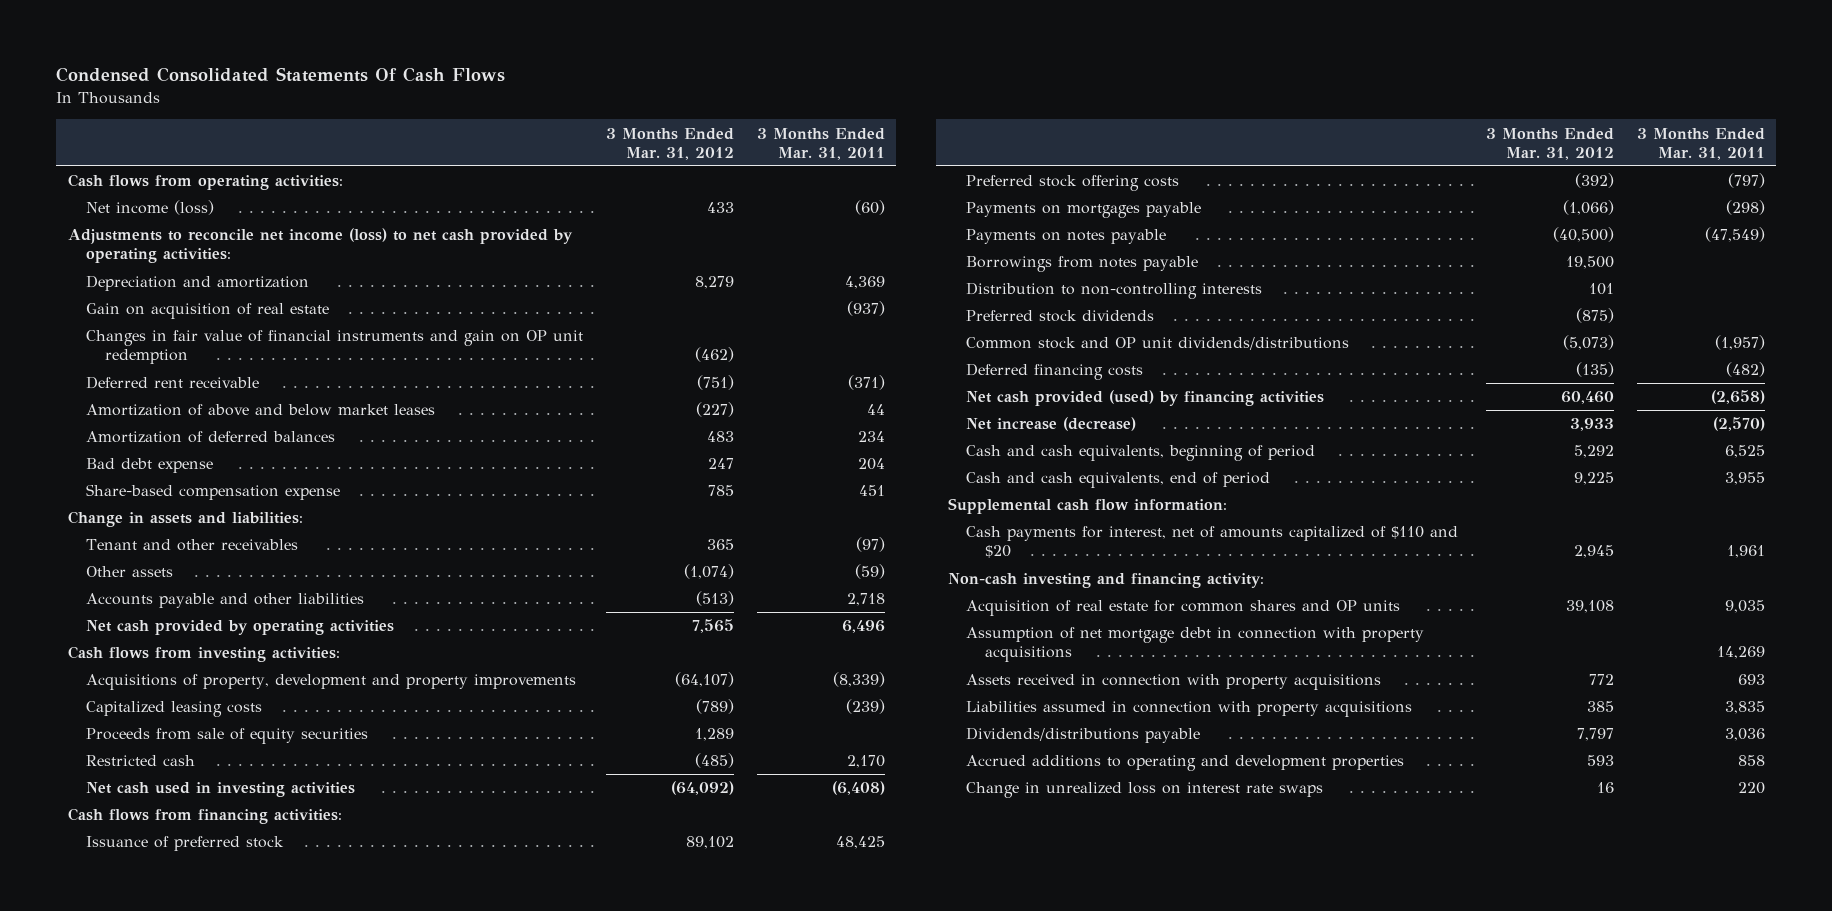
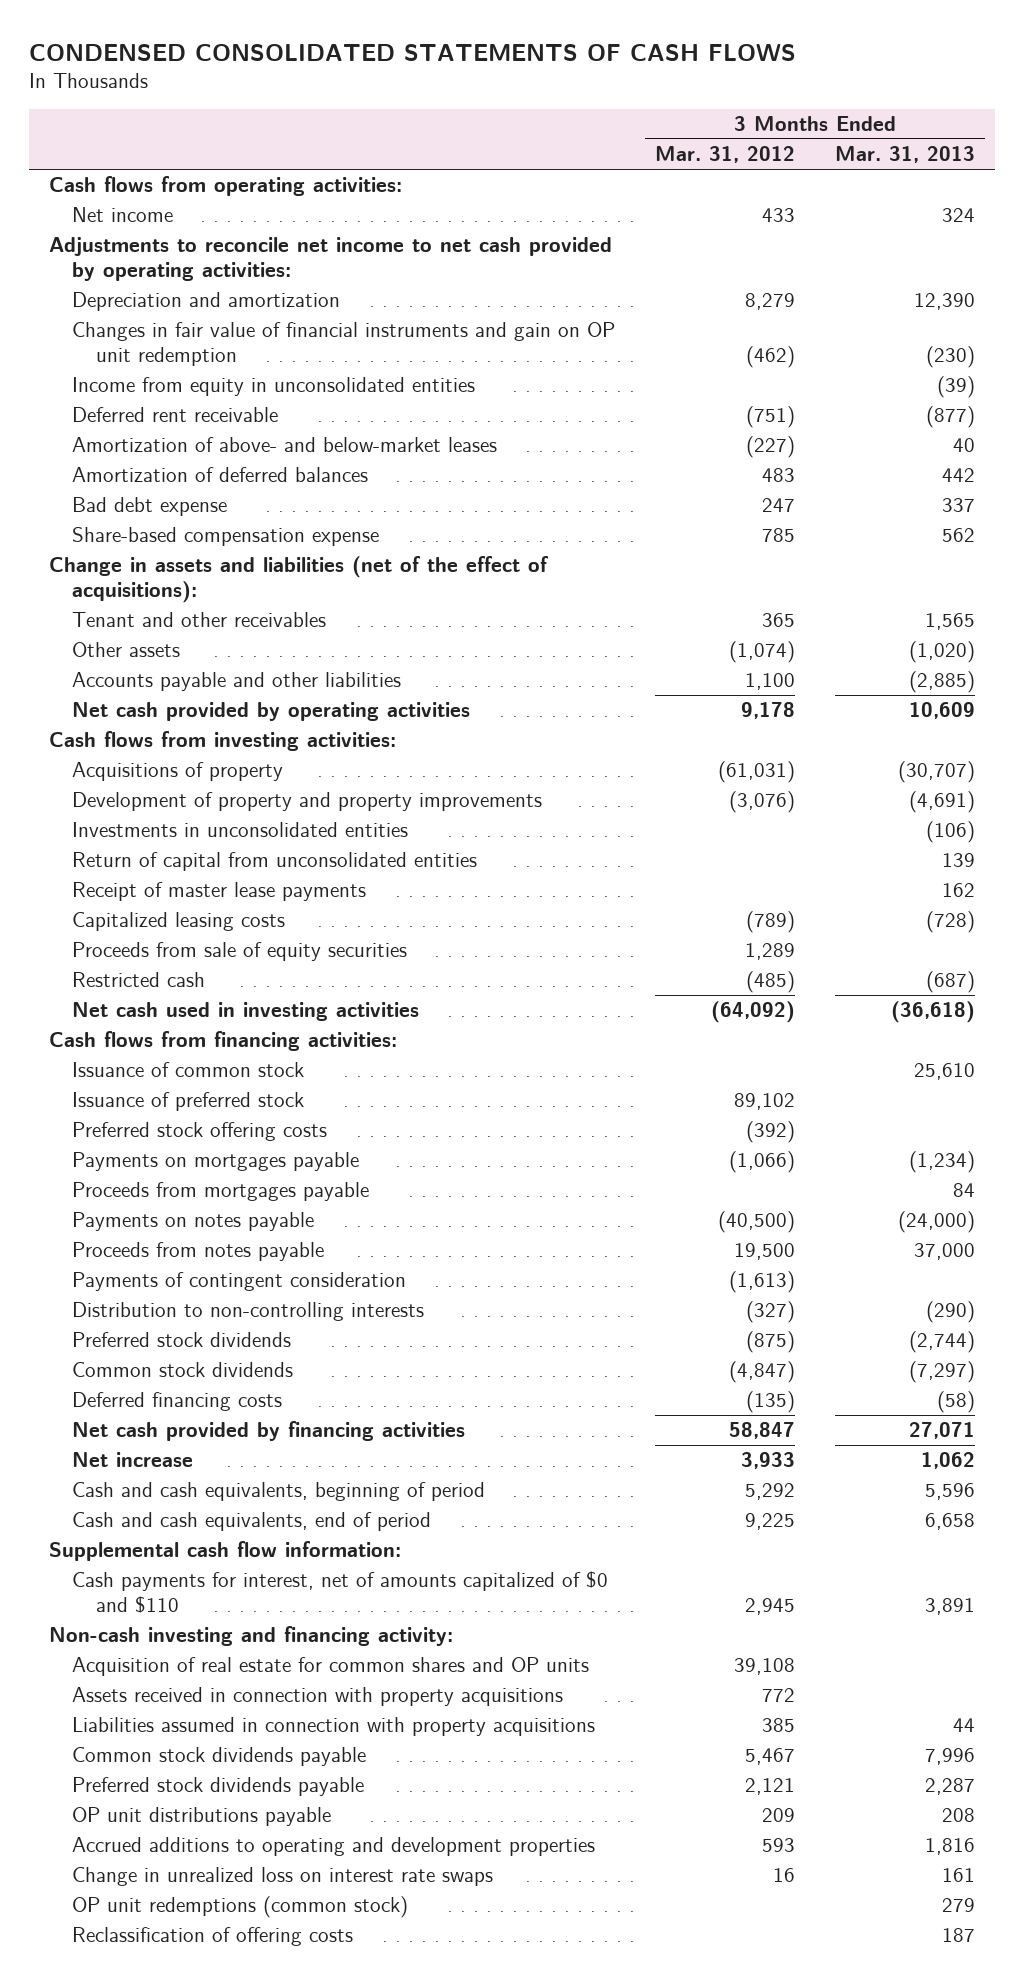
- Condensed Consolidated Statements Of Cash Flows
+ CONDENSED CONSOLIDATED STATEMENTS OF CASH FLOWS
- | 3 Months Ended Mar. 31, 2012 | 3 Months Ended Mar. 31, 2011
+ | 3 Months Ended Mar. 31, 2012 | 3 Months Ended Mar. 31, 2013
- Net income (loss) | 433 | (60)
- Adjustments to reconcile net income (loss) to net cash provided by operating activities:
+ Net income | 433 | 324
+ Adjustments to reconcile net income to net cash provided by operating activities:
- Gain on acquisition of real estate | | (937)
+ Income from equity in unconsolidated entities | | (39)
- Amortization of above and below market leases | (227) | 44
+ Amortization of above- and below-market leases | (227) | 40
- Change in assets and liabilities:
+ Change in assets and liabilities (net of the effect of acquisitions):
- Accounts payable and other liabilities | (513) | 2,718
- Net cash provided by operating activities | 7,565 | 6,496
+ Accounts payable and other liabilities | 1,100 | (2,885)
+ Net cash provided by operating activities | 9,178 | 10,609
- Acquisitions of property, development and property improvements | (64,107) | (8,339)
+ Acquisitions of property | (61,031) | (30,707)
+ Development of property and property improvements | (3,076) | (4,691)
+ Investments in unconsolidated entities | | (106)
+ Return of capital from unconsolidated entities | | 139
+ Receipt of master lease payments | | 162
+ Issuance of common stock | | 25,610
+ Proceeds from mortgages payable | | 84
- Borrowings from notes payable | 19,500 |
- Distribution to non-controlling interests | 101 |
+ Proceeds from notes payable | 19,500 | 37,000
+ Payments of contingent consideration | (1,613) |
+ Distribution to non-controlling interests | (327) | (290)
- Common stock and OP unit dividends/distributions | (5,073) | (1,957)
+ Common stock dividends | (4,847) | (7,297)
- Net cash provided (used) by financing activities | 60,460 | (2,658)
- Net increase (decrease) | 3,933 | (2,570)
+ Net cash provided by financing activities | 58,847 | 27,071
+ Net increase | 3,933 | 1,062
- Cash payments for interest, net of amounts capitalized of $110 and $20 | 2,945 | 1,961
+ Cash payments for interest, net of amounts capitalized of $0 and $110 | 2,945 | 3,891
- Assumption of net mortgage debt in connection with property acquisitions | | 14,269
- Dividends/distributions payable | 7,797 | 3,036
+ Common stock dividends payable | 5,467 | 7,996
+ Preferred stock dividends payable | 2,121 | 2,287
+ OP unit distributions payable | 209 | 208
+ OP unit redemptions (common stock) | | 279
+ Reclassification of offering costs | | 187

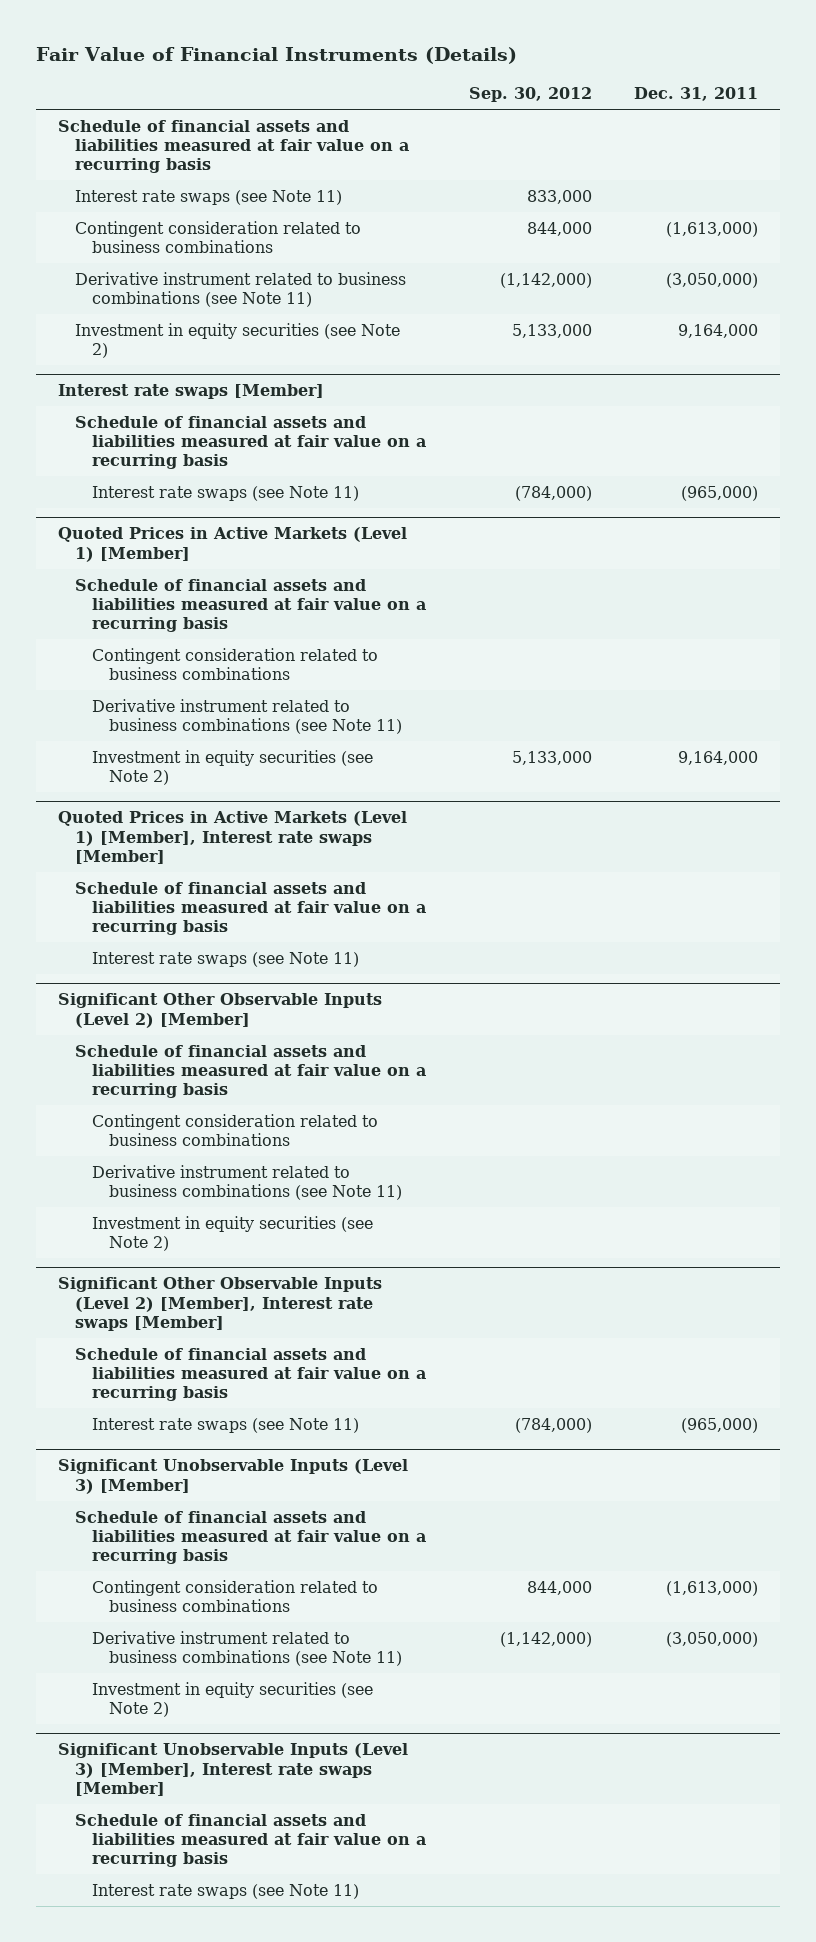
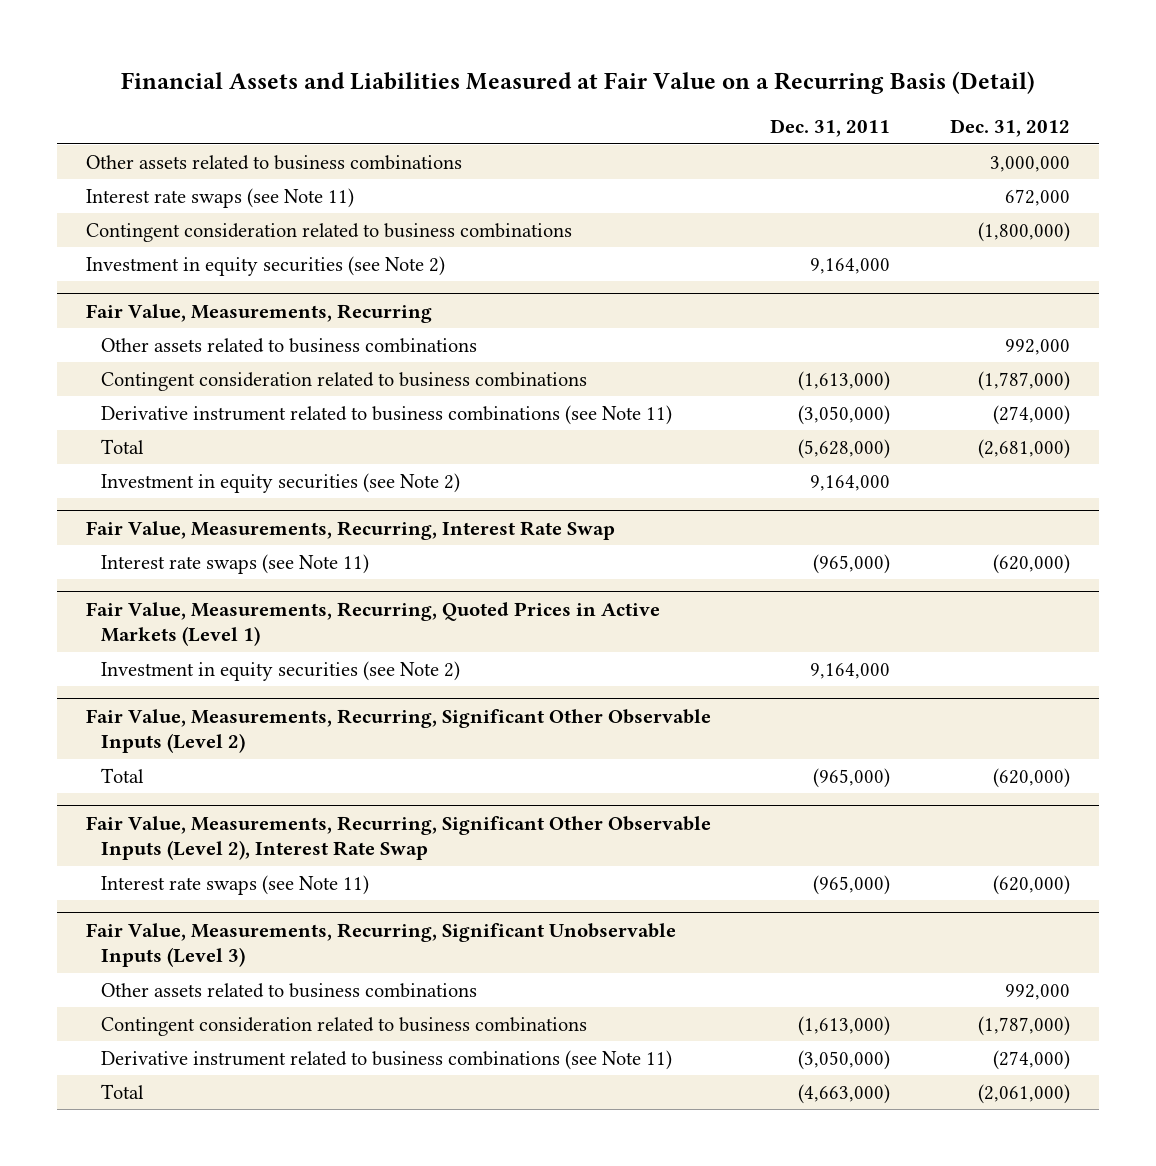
- Fair Value of Financial Instruments (Details)
+ Financial Assets and Liabilities Measured at Fair Value on a Recurring Basis (Detail)
- | Sep. 30, 2012 | Dec. 31, 2011
+ | Dec. 31, 2011 | Dec. 31, 2012
- Schedule of financial assets and liabilities measured at fair value on a recurring basis
+ Other assets related to business combinations | | 3,000,000
+ Contingent consideration related to business combinations | | (1,800,000)
+ Investment in equity securities (see Note 2) | 9,164,000 |
+ Fair Value, Measurements, Recurring
+ Other assets related to business combinations | | 992,000
+ Total | (5,628,000) | (2,681,000)
- Interest rate swaps [Member]
- Schedule of financial assets and liabilities measured at fair value on a recurring basis
+ Fair Value, Measurements, Recurring, Interest Rate Swap
- Quoted Prices in Active Markets (Level 1) [Member]
- Schedule of financial assets and liabilities measured at fair value on a recurring basis
- Contingent consideration related to business combinations
- Derivative instrument related to business combinations (see Note 11)
+ Fair Value, Measurements, Recurring, Quoted Prices in Active Markets (Level 1)
- Quoted Prices in Active Markets (Level 1) [Member], Interest rate swaps [Member]
- Schedule of financial assets and liabilities measured at fair value on a recurring basis
- Interest rate swaps (see Note 11)
- Significant Other Observable Inputs (Level 2) [Member]
- Schedule of financial assets and liabilities measured at fair value on a recurring basis
- Contingent consideration related to business combinations
- Derivative instrument related to business combinations (see Note 11)
- Investment in equity securities (see Note 2)
- Significant Other Observable Inputs (Level 2) [Member], Interest rate swaps [Member]
- Schedule of financial assets and liabilities measured at fair value on a recurring basis
+ Fair Value, Measurements, Recurring, Significant Other Observable Inputs (Level 2)
+ Total | (965,000) | (620,000)
+ Fair Value, Measurements, Recurring, Significant Other Observable Inputs (Level 2), Interest Rate Swap
- Significant Unobservable Inputs (Level 3) [Member]
- Schedule of financial assets and liabilities measured at fair value on a recurring basis
+ Fair Value, Measurements, Recurring, Significant Unobservable Inputs (Level 3)
+ Other assets related to business combinations | | 992,000
- Investment in equity securities (see Note 2)
- Significant Unobservable Inputs (Level 3) [Member], Interest rate swaps [Member]
- Schedule of financial assets and liabilities measured at fair value on a recurring basis
- Interest rate swaps (see Note 11)
+ Total | (4,663,000) | (2,061,000)

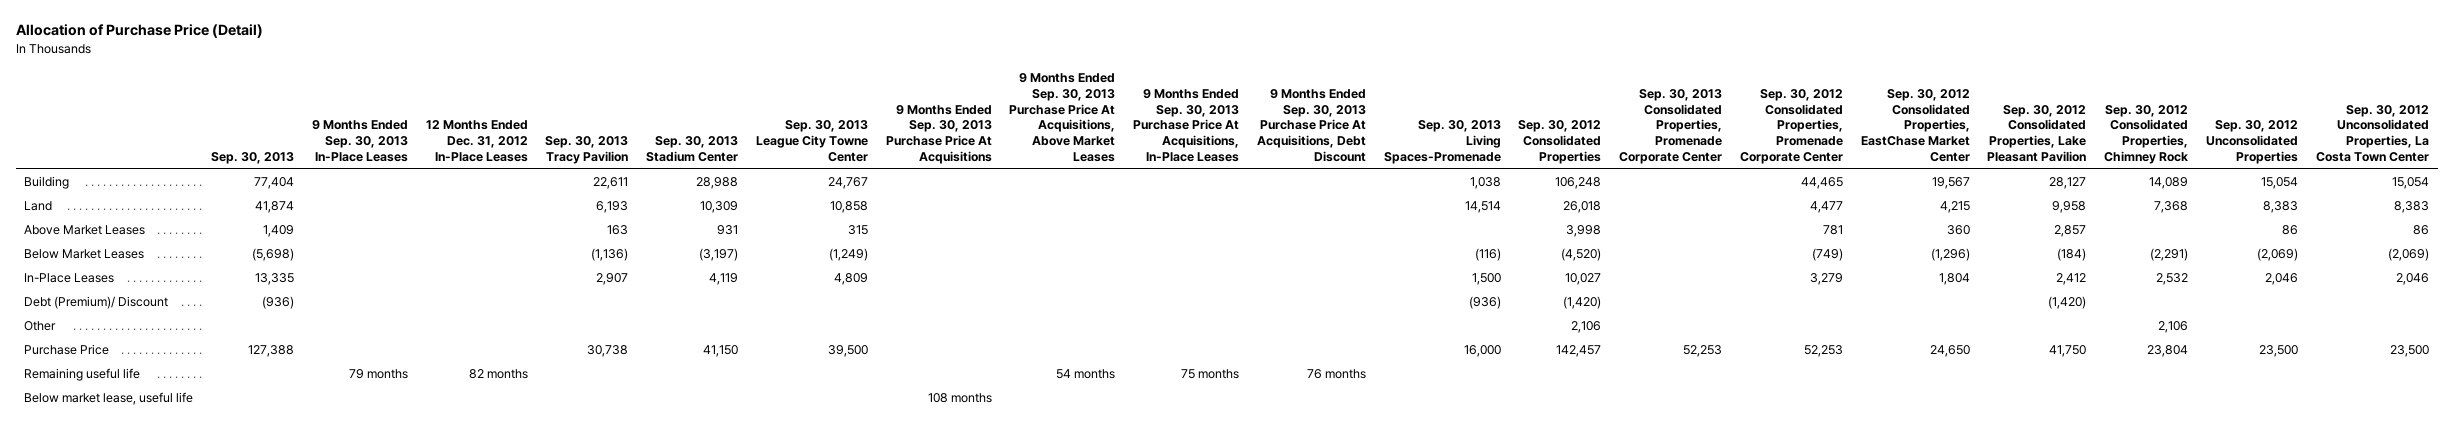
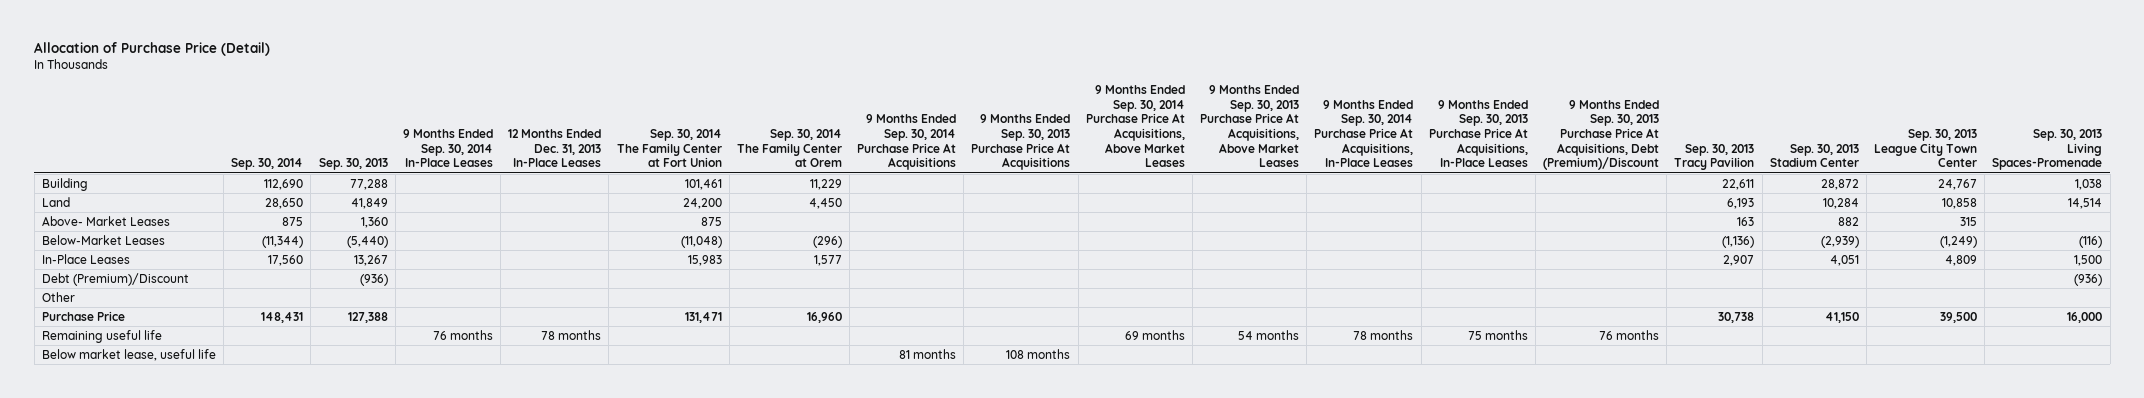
- | Sep. 30, 2013 | 9 Months Ended Sep. 30, 2013 In-Place Leases | 12 Months Ended Dec. 31, 2012 In-Place Leases | Sep. 30, 2013 Tracy Pavilion | Sep. 30, 2013 Stadium Center | Sep. 30, 2013 League City Towne Center | 9 Months Ended Sep. 30, 2013 Purchase Price At Acquisitions | 9 Months Ended Sep. 30, 2013 Purchase Price At Acquisitions, Above Market Leases | 9 Months Ended Sep. 30, 2013 Purchase Price At Acquisitions, In-Place Leases | 9 Months Ended Sep. 30, 2013 Purchase Price At Acquisitions, Debt Discount | Sep. 30, 2013 Living Spaces-Promenade | Sep. 30, 2012 Consolidated Properties | Sep. 30, 2013 Consolidated Properties, Promenade Corporate Center | Sep. 30, 2012 Consolidated Properties, Promenade Corporate Center | Sep. 30, 2012 Consolidated Properties, EastChase Market Center | Sep. 30, 2012 Consolidated Properties, Lake Pleasant Pavilion | Sep. 30, 2012 Consolidated Properties, Chimney Rock | Sep. 30, 2012 Unconsolidated Properties | Sep. 30, 2012 Unconsolidated Properties, La Costa Town Center
+ | Sep. 30, 2014 | Sep. 30, 2013 | 9 Months Ended Sep. 30, 2014 In-Place Leases | 12 Months Ended Dec. 31, 2013 In-Place Leases | Sep. 30, 2014 The Family Center at Fort Union | Sep. 30, 2014 The Family Center at Orem | 9 Months Ended Sep. 30, 2014 Purchase Price At Acquisitions | 9 Months Ended Sep. 30, 2013 Purchase Price At Acquisitions | 9 Months Ended Sep. 30, 2014 Purchase Price At Acquisitions, Above Market Leases | 9 Months Ended Sep. 30, 2013 Purchase Price At Acquisitions, Above Market Leases | 9 Months Ended Sep. 30, 2014 Purchase Price At Acquisitions, In-Place Leases | 9 Months Ended Sep. 30, 2013 Purchase Price At Acquisitions, In-Place Leases | 9 Months Ended Sep. 30, 2013 Purchase Price At Acquisitions, Debt (Premium)/Discount | Sep. 30, 2013 Tracy Pavilion | Sep. 30, 2013 Stadium Center | Sep. 30, 2013 League City Town Center | Sep. 30, 2013 Living Spaces-Promenade
- Building | 77,404 | | | 22,611 | 28,988 | 24,767 | | | | | 1,038 | 106,248 | | 44,465 | 19,567 | 28,127 | 14,089 | 15,054 | 15,054
- Land | 41,874 | | | 6,193 | 10,309 | 10,858 | | | | | 14,514 | 26,018 | | 4,477 | 4,215 | 9,958 | 7,368 | 8,383 | 8,383
- Above Market Leases | 1,409 | | | 163 | 931 | 315 | | | | | | 3,998 | | 781 | 360 | 2,857 | | 86 | 86
- Below Market Leases | (5,698) | | | (1,136) | (3,197) | (1,249) | | | | | (116) | (4,520) | | (749) | (1,296) | (184) | (2,291) | (2,069) | (2,069)
- In-Place Leases | 13,335 | | | 2,907 | 4,119 | 4,809 | | | | | 1,500 | 10,027 | | 3,279 | 1,804 | 2,412 | 2,532 | 2,046 | 2,046
- Debt (Premium)/ Discount | (936) | | | | | | | | | | (936) | (1,420) | | | | (1,420) | | |
+ Building | 112,690 | 77,288 | | | 101,461 | 11,229 | | | | | | | | 22,611 | 28,872 | 24,767 | 1,038
+ Land | 28,650 | 41,849 | | | 24,200 | 4,450 | | | | | | | | 6,193 | 10,284 | 10,858 | 14,514
+ Above- Market Leases | 875 | 1,360 | | | 875 | | | | | | | | | 163 | 882 | 315 |
+ Below-Market Leases | (11,344) | (5,440) | | | (11,048) | (296) | | | | | | | | (1,136) | (2,939) | (1,249) | (116)
+ In-Place Leases | 17,560 | 13,267 | | | 15,983 | 1,577 | | | | | | | | 2,907 | 4,051 | 4,809 | 1,500
+ Debt (Premium)/Discount | | (936) | | | | | | | | | | | | | | | (936)

